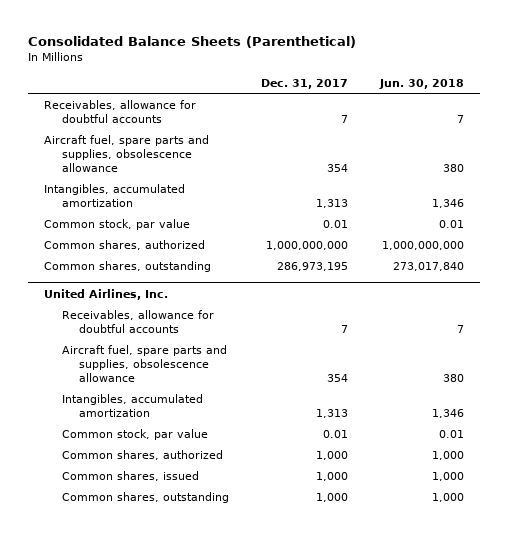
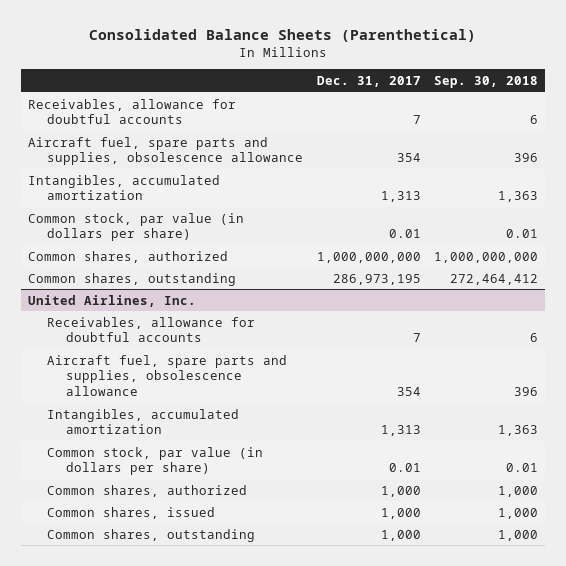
- | Dec. 31, 2017 | Jun. 30, 2018
+ | Dec. 31, 2017 | Sep. 30, 2018
- Common stock, par value | 0.01 | 0.01
+ Common stock, par value (in dollars per share) | 0.01 | 0.01
@ United Airlines, Inc.
- Common stock, par value | 0.01 | 0.01
+ Common stock, par value (in dollars per share) | 0.01 | 0.01

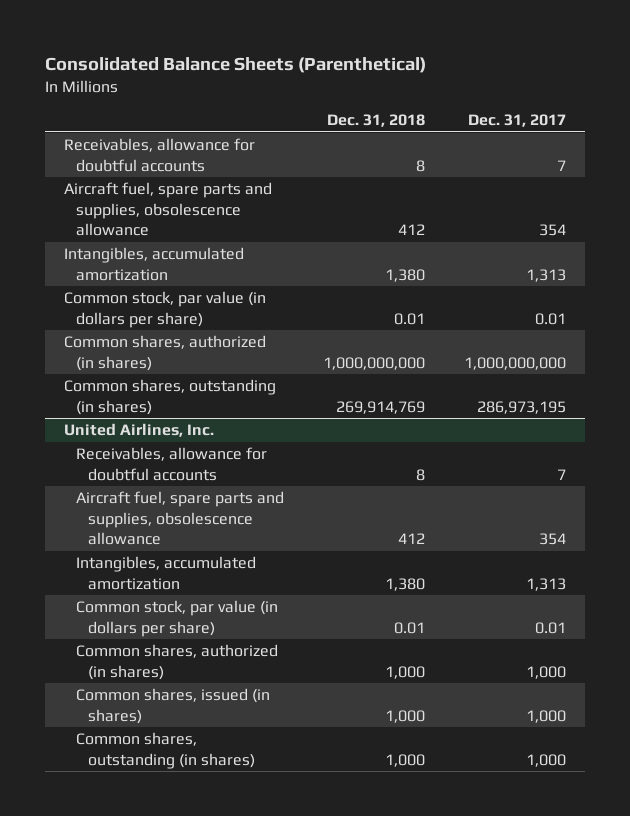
- | Dec. 31, 2017 | Sep. 30, 2018
+ | Dec. 31, 2018 | Dec. 31, 2017
- Common shares, authorized | 1,000,000,000 | 1,000,000,000
- Common shares, outstanding | 286,973,195 | 272,464,412
+ Common shares, authorized (in shares) | 1,000,000,000 | 1,000,000,000
+ Common shares, outstanding (in shares) | 269,914,769 | 286,973,195
@ United Airlines, Inc.
- Common shares, authorized | 1,000 | 1,000
- Common shares, issued | 1,000 | 1,000
- Common shares, outstanding | 1,000 | 1,000
+ Common shares, authorized (in shares) | 1,000 | 1,000
+ Common shares, issued (in shares) | 1,000 | 1,000
+ Common shares, outstanding (in shares) | 1,000 | 1,000

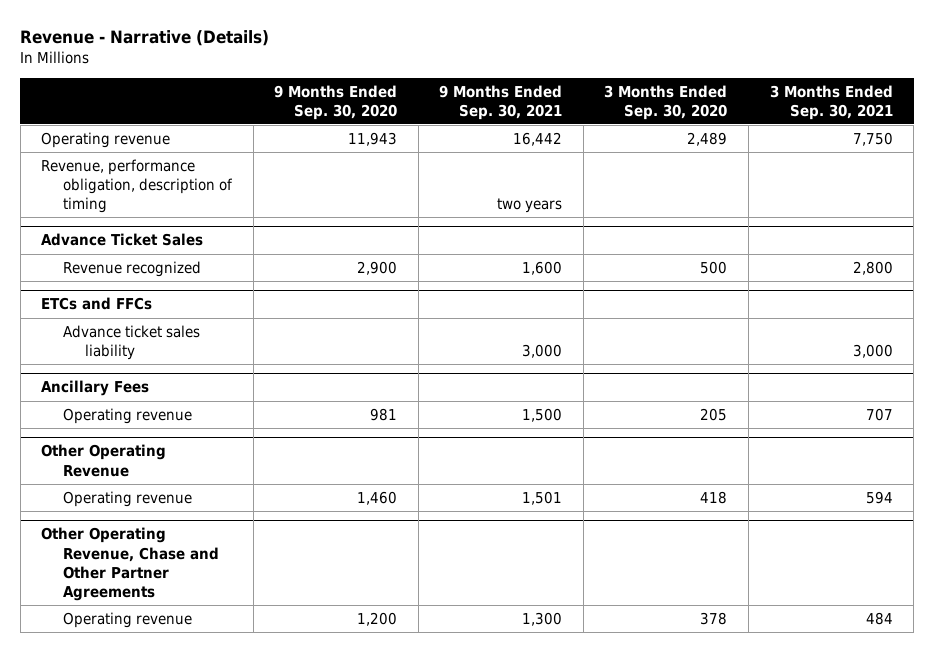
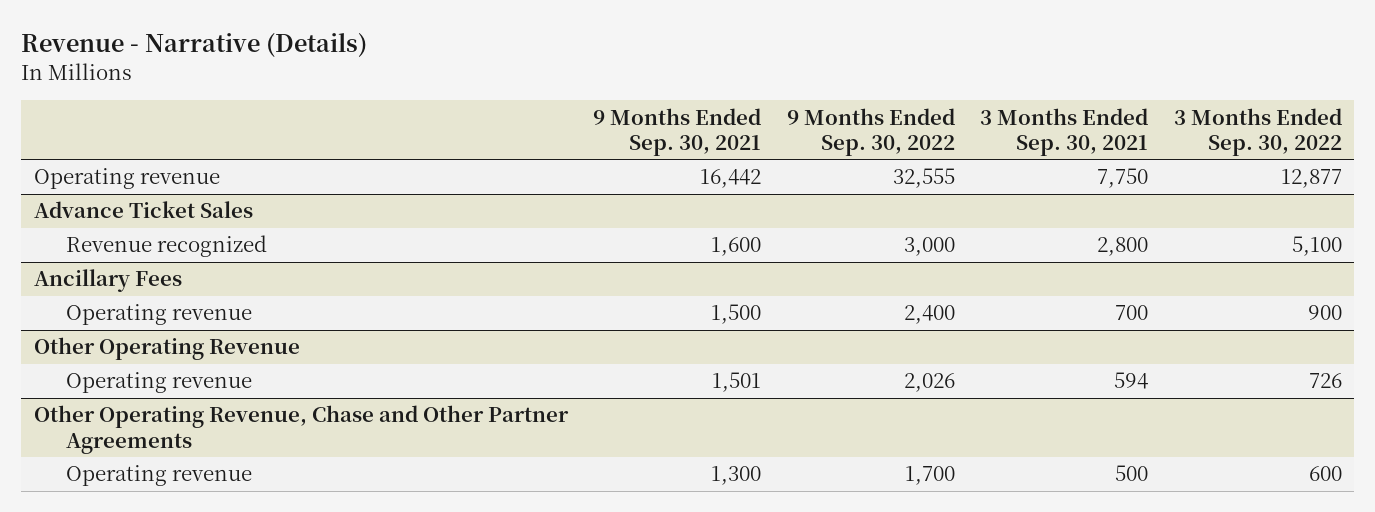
- | 9 Months Ended Sep. 30, 2020 | 9 Months Ended Sep. 30, 2021 | 3 Months Ended Sep. 30, 2020 | 3 Months Ended Sep. 30, 2021
+ | 9 Months Ended Sep. 30, 2021 | 9 Months Ended Sep. 30, 2022 | 3 Months Ended Sep. 30, 2021 | 3 Months Ended Sep. 30, 2022
- Revenue, performance obligation, description of timing | | two years | |
- ETCs and FFCs
- Advance ticket sales liability | | 3,000 | | 3,000
@ Ancillary Fees
- Operating revenue | 981 | 1,500 | 205 | 707
+ Operating revenue | 1,500 | 2,400 | 700 | 900
@ Other Operating Revenue, Chase and Other Partner Agreements
- Operating revenue | 1,200 | 1,300 | 378 | 484
+ Operating revenue | 1,300 | 1,700 | 500 | 600

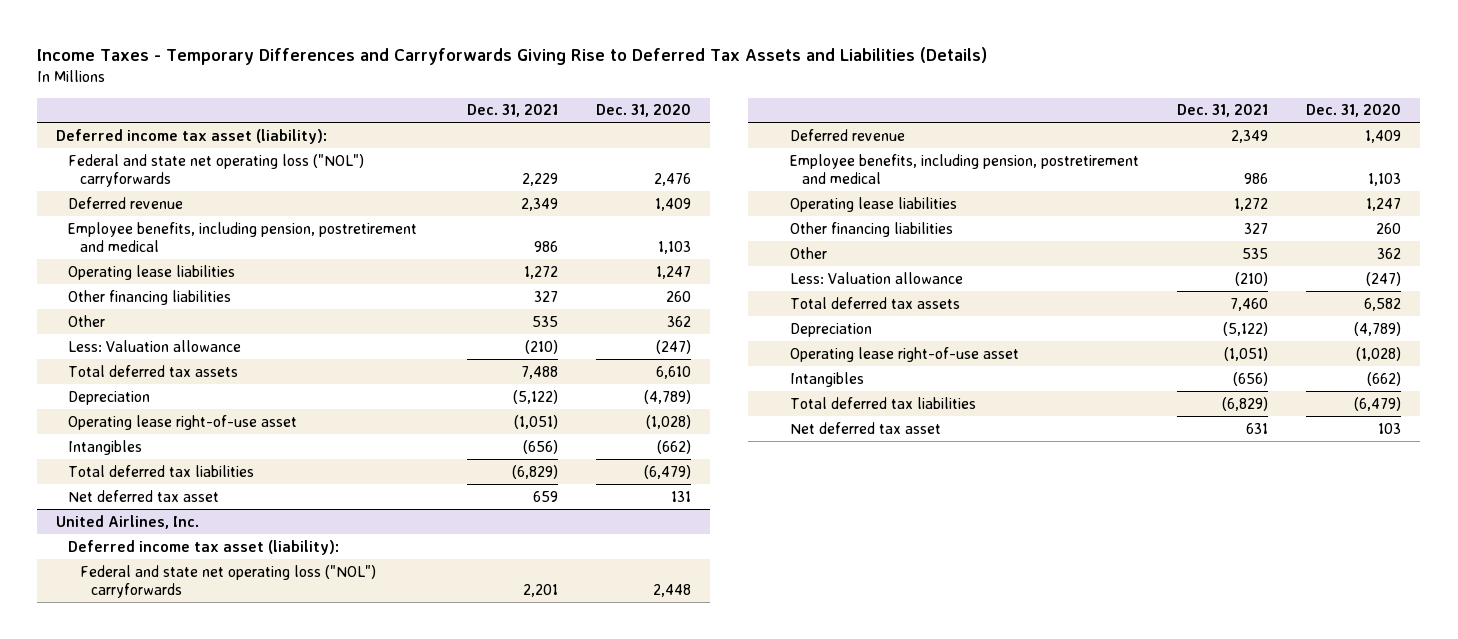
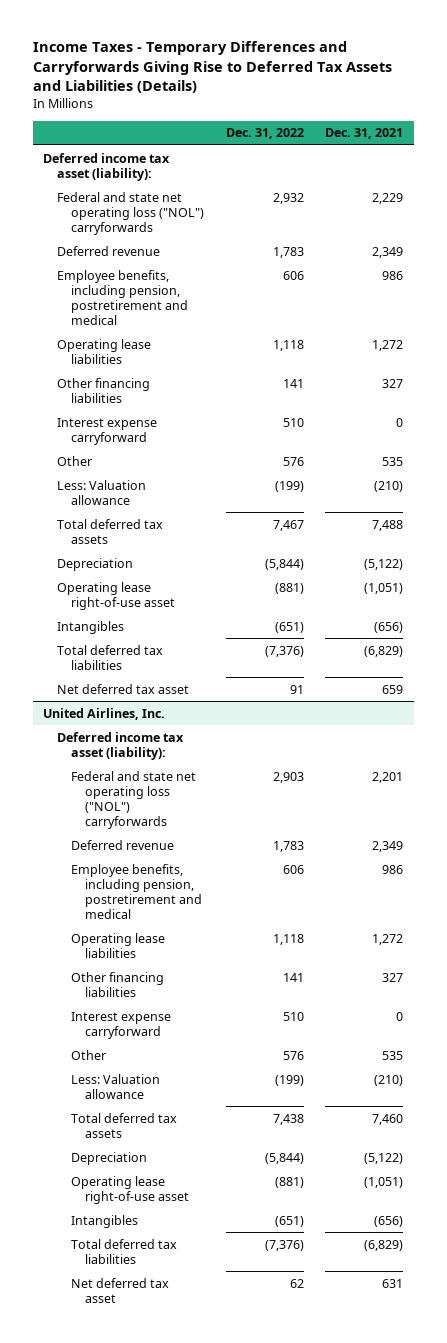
- | Dec. 31, 2021 | Dec. 31, 2020
+ | Dec. 31, 2022 | Dec. 31, 2021
+ Interest expense carryforward | 510 | 0
@ United Airlines, Inc.
+ Interest expense carryforward | 510 | 0

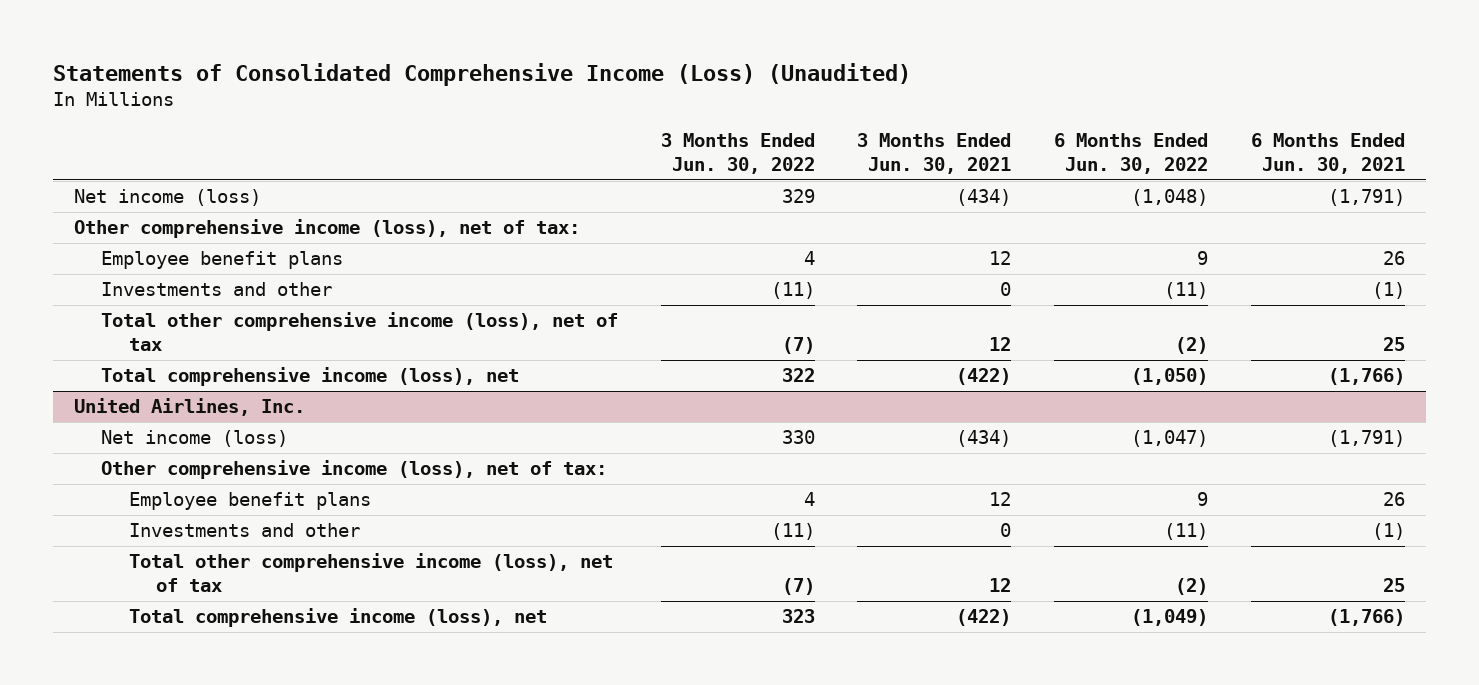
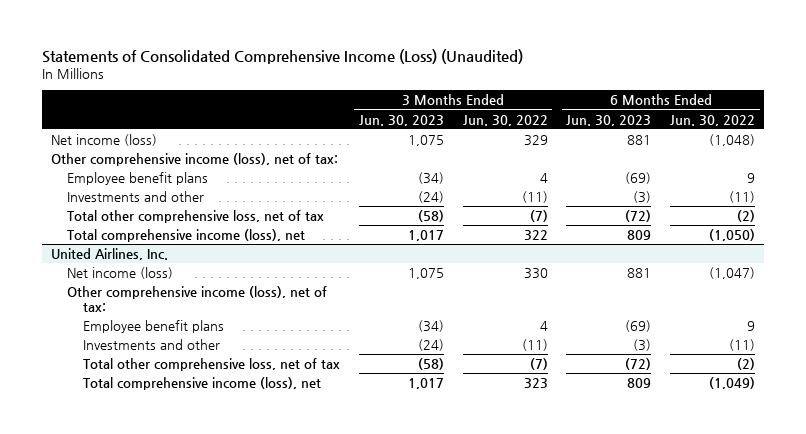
- | 3 Months Ended Jun. 30, 2022 | 3 Months Ended Jun. 30, 2021 | 6 Months Ended Jun. 30, 2022 | 6 Months Ended Jun. 30, 2021
+ | 3 Months Ended Jun. 30, 2023 | 3 Months Ended Jun. 30, 2022 | 6 Months Ended Jun. 30, 2023 | 6 Months Ended Jun. 30, 2022
- Total other comprehensive income (loss), net of tax | (7) | 12 | (2) | 25
+ Total other comprehensive loss, net of tax | (58) | (7) | (72) | (2)
@ United Airlines, Inc.
- Total other comprehensive income (loss), net of tax | (7) | 12 | (2) | 25
+ Total other comprehensive loss, net of tax | (58) | (7) | (72) | (2)

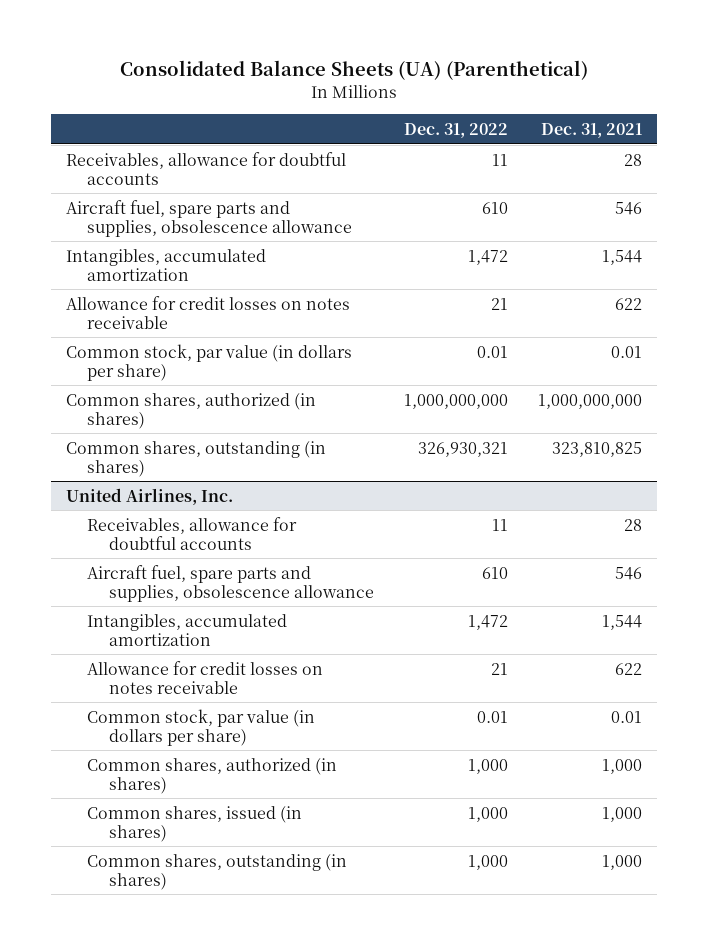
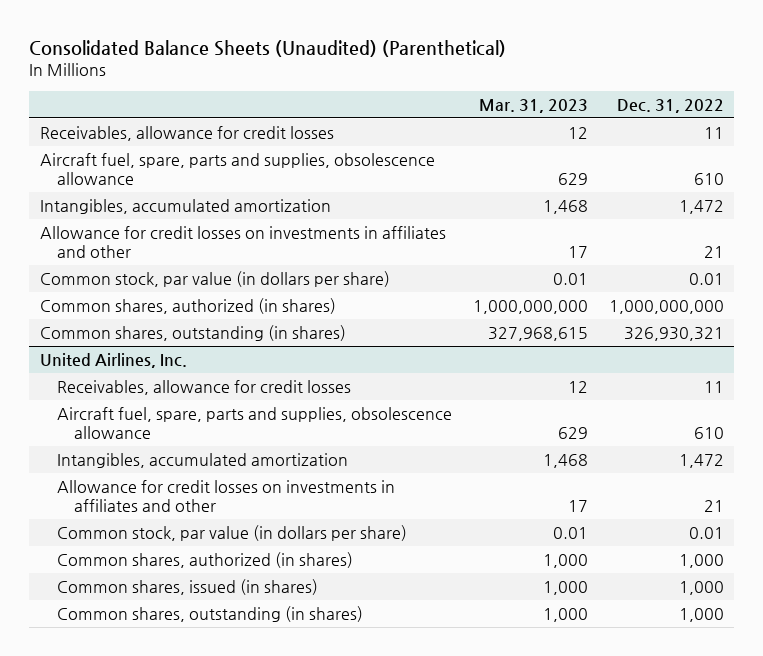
- Consolidated Balance Sheets (UA) (Parenthetical)
+ Consolidated Balance Sheets (Unaudited) (Parenthetical)
- | Dec. 31, 2022 | Dec. 31, 2021
+ | Mar. 31, 2023 | Dec. 31, 2022
- Receivables, allowance for doubtful accounts | 11 | 28
- Aircraft fuel, spare parts and supplies, obsolescence allowance | 610 | 546
+ Receivables, allowance for credit losses | 12 | 11
+ Aircraft fuel, spare, parts and supplies, obsolescence allowance | 629 | 610
- Allowance for credit losses on notes receivable | 21 | 622
+ Allowance for credit losses on investments in affiliates and other | 17 | 21
@ United Airlines, Inc.
- Receivables, allowance for doubtful accounts | 11 | 28
- Aircraft fuel, spare parts and supplies, obsolescence allowance | 610 | 546
+ Receivables, allowance for credit losses | 12 | 11
+ Aircraft fuel, spare, parts and supplies, obsolescence allowance | 629 | 610
- Allowance for credit losses on notes receivable | 21 | 622
+ Allowance for credit losses on investments in affiliates and other | 17 | 21

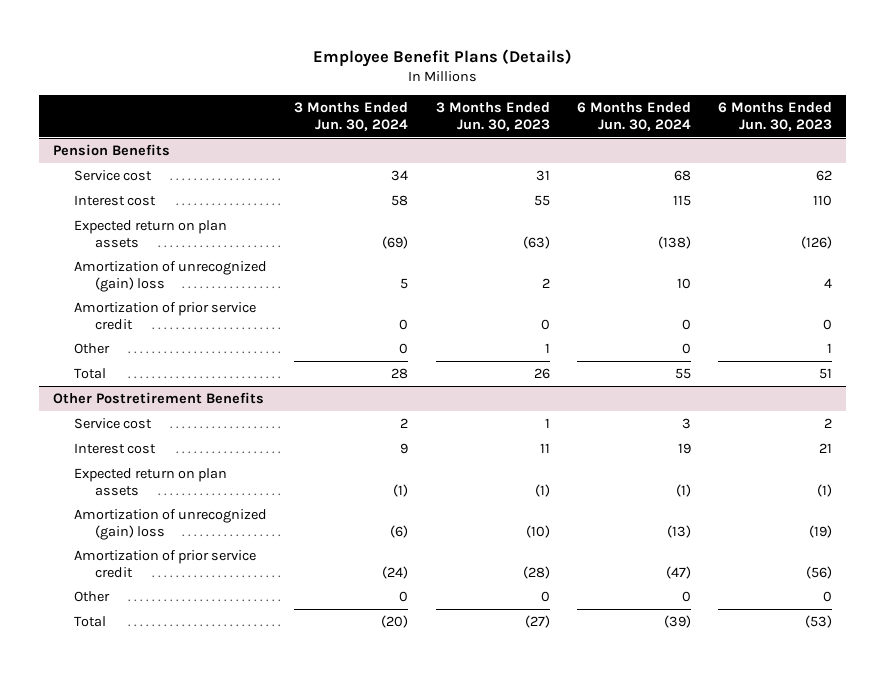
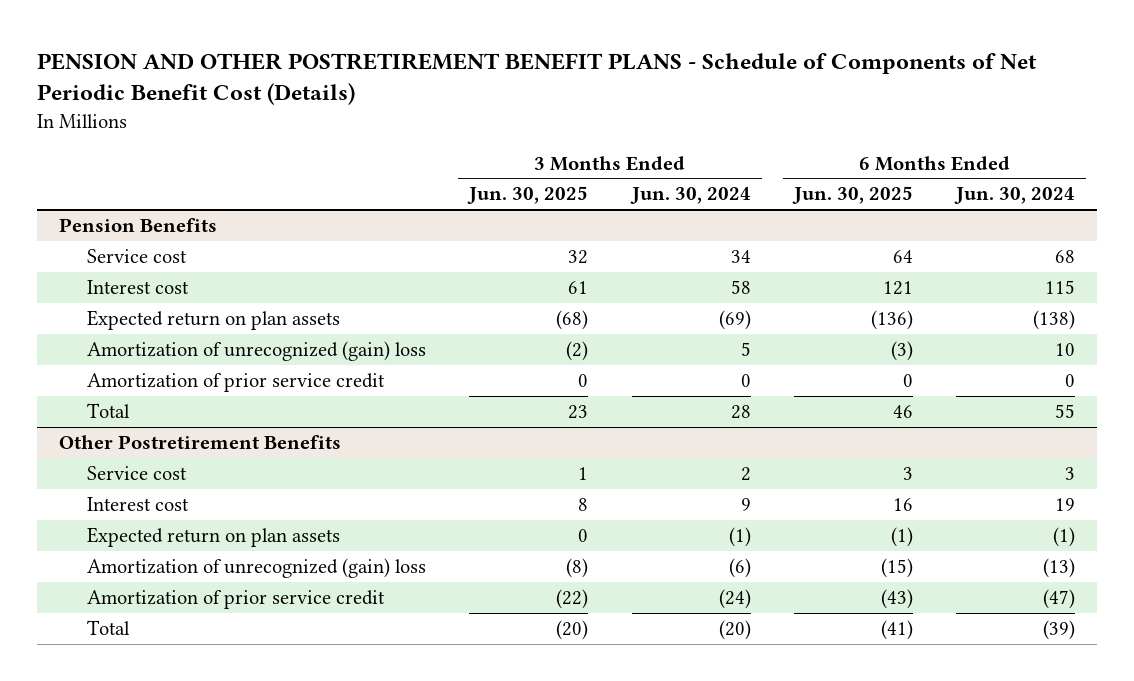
- Employee Benefit Plans (Details)
+ PENSION AND OTHER POSTRETIREMENT BENEFIT PLANS - Schedule of Components of Net Periodic Benefit Cost (Details)
- | 3 Months Ended Jun. 30, 2024 | 3 Months Ended Jun. 30, 2023 | 6 Months Ended Jun. 30, 2024 | 6 Months Ended Jun. 30, 2023
+ | 3 Months Ended Jun. 30, 2025 | 3 Months Ended Jun. 30, 2024 | 6 Months Ended Jun. 30, 2025 | 6 Months Ended Jun. 30, 2024
@ Pension Benefits
- Other | 0 | 1 | 0 | 1
@ Other Postretirement Benefits
- Other | 0 | 0 | 0 | 0

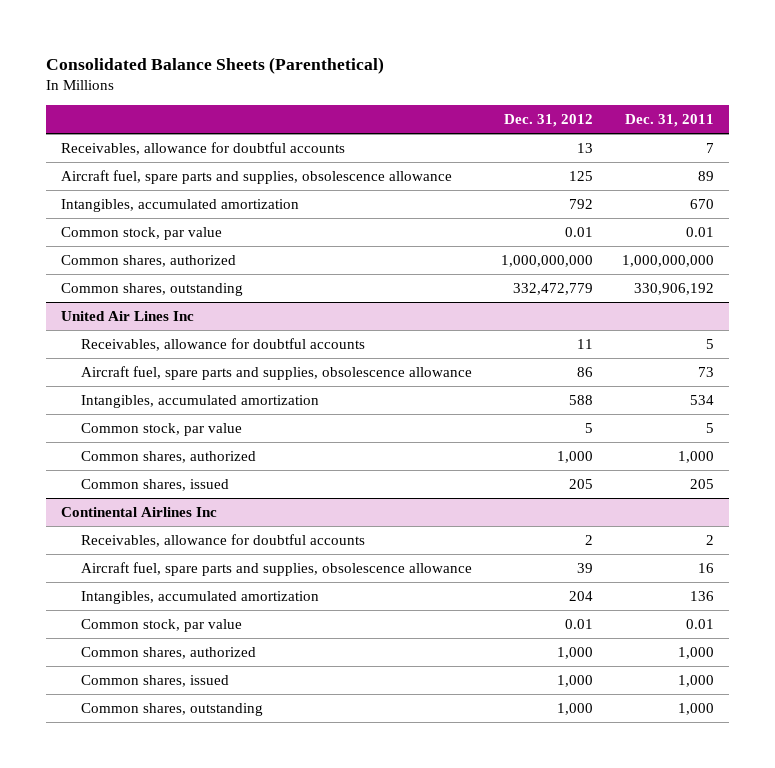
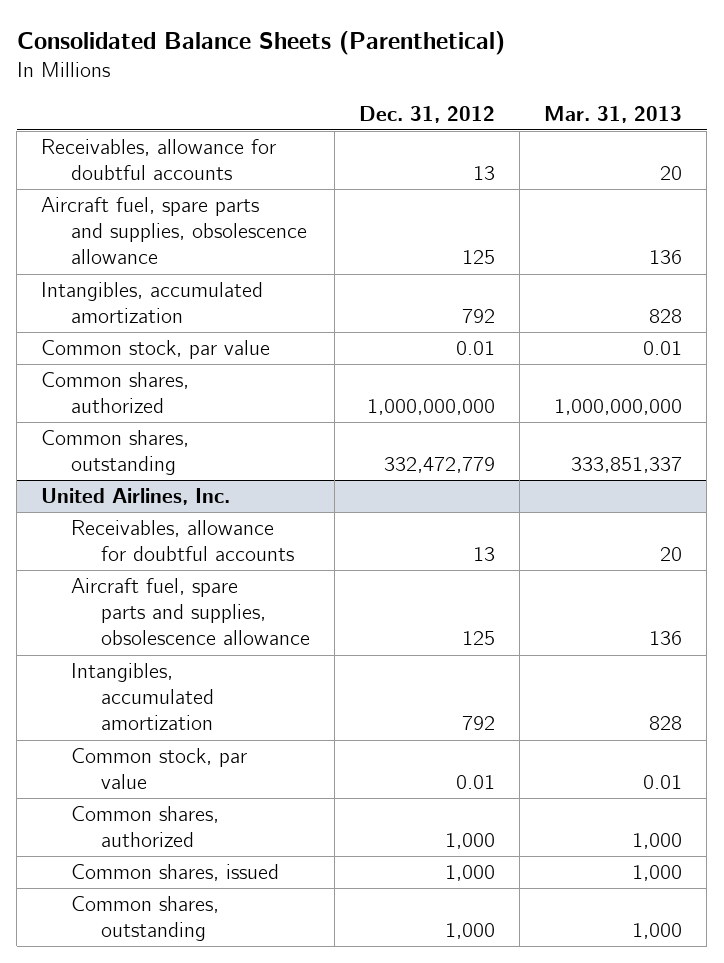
- | Dec. 31, 2012 | Dec. 31, 2011
+ | Dec. 31, 2012 | Mar. 31, 2013
- United Air Lines Inc
- Receivables, allowance for doubtful accounts | 11 | 5
- Aircraft fuel, spare parts and supplies, obsolescence allowance | 86 | 73
- Intangibles, accumulated amortization | 588 | 534
- Common stock, par value | 5 | 5
- Common shares, authorized | 1,000 | 1,000
- Common shares, issued | 205 | 205
- Continental Airlines Inc
- Receivables, allowance for doubtful accounts | 2 | 2
- Aircraft fuel, spare parts and supplies, obsolescence allowance | 39 | 16
- Intangibles, accumulated amortization | 204 | 136
+ United Airlines, Inc.
+ Receivables, allowance for doubtful accounts | 13 | 20
+ Aircraft fuel, spare parts and supplies, obsolescence allowance | 125 | 136
+ Intangibles, accumulated amortization | 792 | 828

